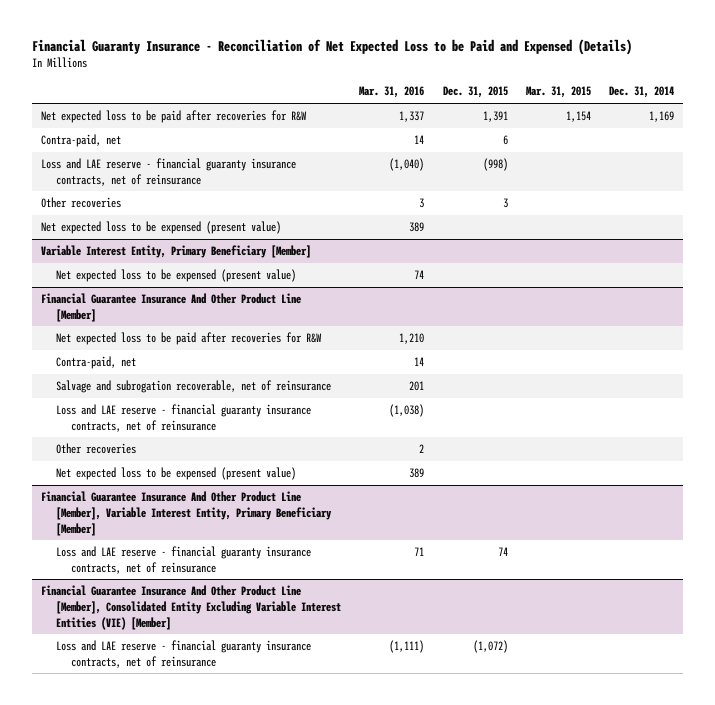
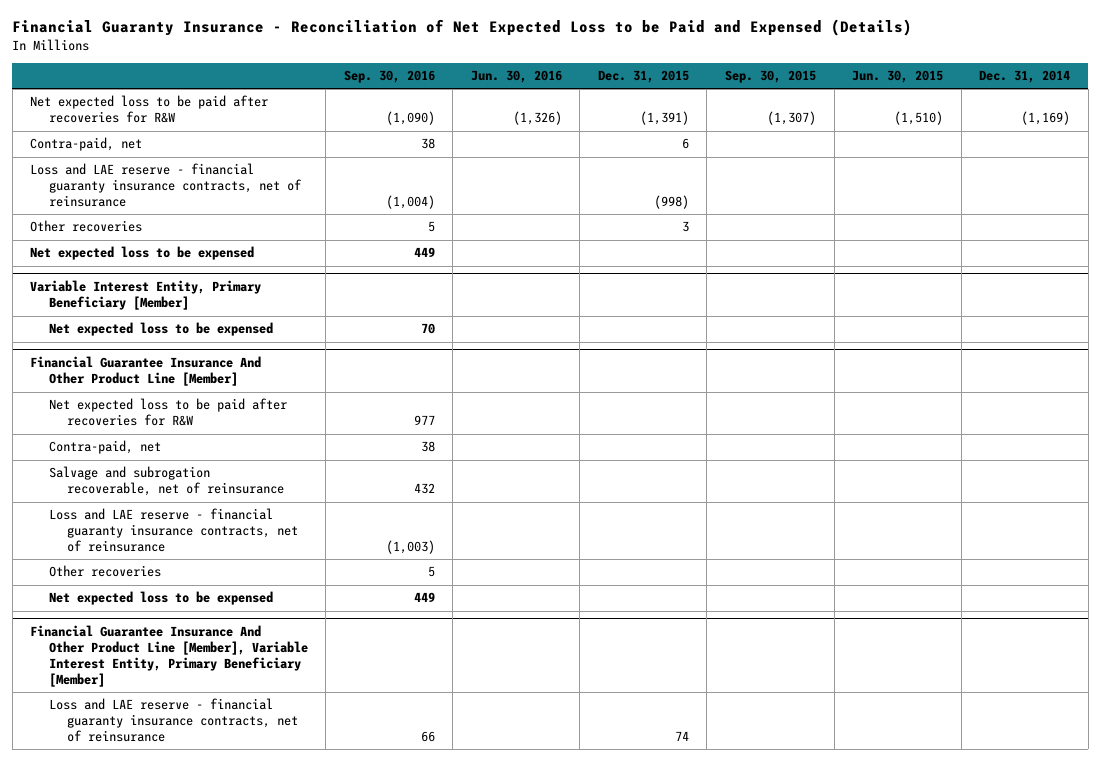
- | Mar. 31, 2016 | Dec. 31, 2015 | Mar. 31, 2015 | Dec. 31, 2014
+ | Sep. 30, 2016 | Jun. 30, 2016 | Dec. 31, 2015 | Sep. 30, 2015 | Jun. 30, 2015 | Dec. 31, 2014
- Net expected loss to be paid after recoveries for R&W | 1,337 | 1,391 | 1,154 | 1,169
+ Net expected loss to be paid after recoveries for R&W | (1,090) | (1,326) | (1,391) | (1,307) | (1,510) | (1,169)
- Net expected loss to be expensed (present value) | 389 | | |
+ Net expected loss to be expensed | 449 | | | | |
@ Variable Interest Entity, Primary Beneficiary [Member]
- Net expected loss to be expensed (present value) | 74 | | |
+ Net expected loss to be expensed | 70 | | | | |
@ Financial Guarantee Insurance And Other Product Line [Member]
- Net expected loss to be expensed (present value) | 389 | | |
+ Net expected loss to be expensed | 449 | | | | |
- Financial Guarantee Insurance And Other Product Line [Member], Consolidated Entity Excluding Variable Interest Entities (VIE) [Member]
- Loss and LAE reserve - financial guaranty insurance contracts, net of reinsurance | (1,111) | (1,072) | |

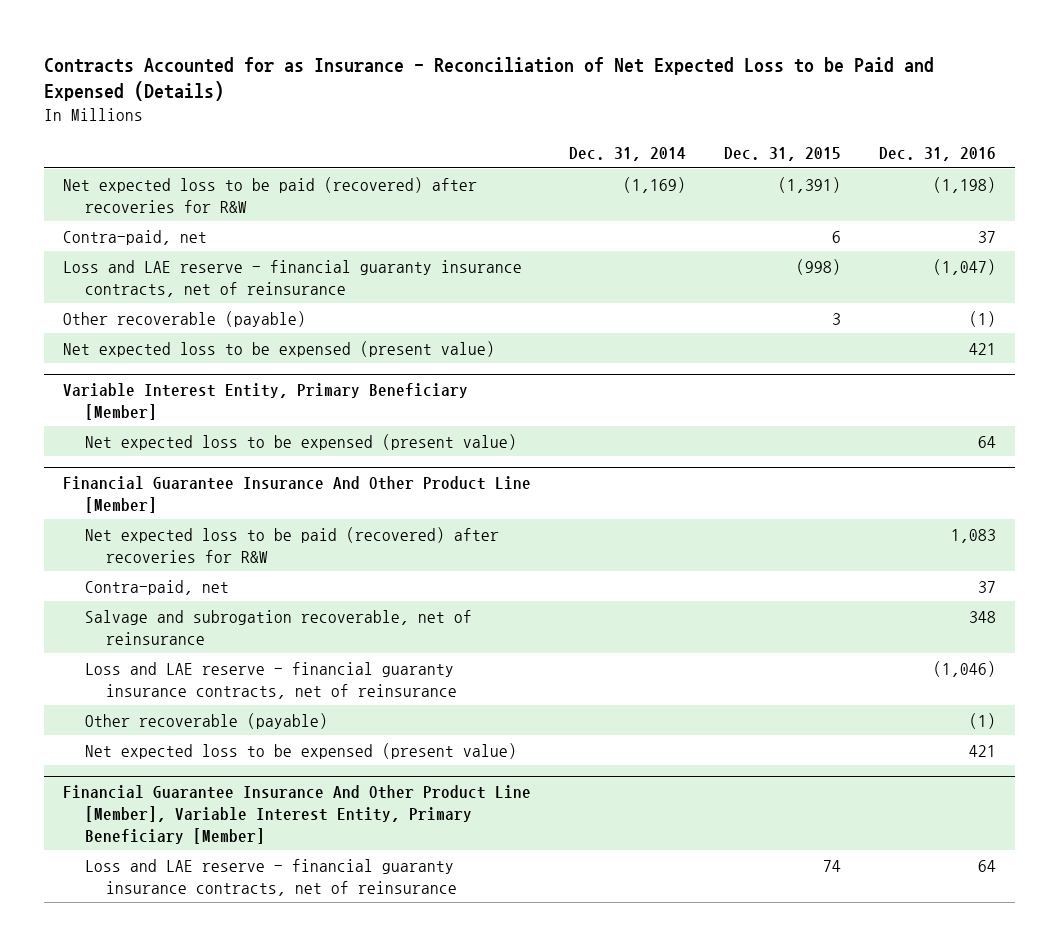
- Financial Guaranty Insurance - Reconciliation of Net Expected Loss to be Paid and Expensed (Details)
+ Contracts Accounted for as Insurance - Reconciliation of Net Expected Loss to be Paid and Expensed (Details)
- | Sep. 30, 2016 | Jun. 30, 2016 | Dec. 31, 2015 | Sep. 30, 2015 | Jun. 30, 2015 | Dec. 31, 2014
+ | Dec. 31, 2014 | Dec. 31, 2015 | Dec. 31, 2016
- Net expected loss to be paid after recoveries for R&W | (1,090) | (1,326) | (1,391) | (1,307) | (1,510) | (1,169)
+ Net expected loss to be paid (recovered) after recoveries for R&W | (1,169) | (1,391) | (1,198)
- Other recoveries | 5 | | 3 | | |
- Net expected loss to be expensed | 449 | | | | |
+ Other recoverable (payable) | | 3 | (1)
+ Net expected loss to be expensed (present value) | | | 421
@ Variable Interest Entity, Primary Beneficiary [Member]
- Net expected loss to be expensed | 70 | | | | |
+ Net expected loss to be expensed (present value) | | | 64
@ Financial Guarantee Insurance And Other Product Line [Member]
- Net expected loss to be paid after recoveries for R&W | 977 | | | | |
+ Net expected loss to be paid (recovered) after recoveries for R&W | | | 1,083
- Other recoveries | 5 | | | | |
- Net expected loss to be expensed | 449 | | | | |
+ Other recoverable (payable) | | | (1)
+ Net expected loss to be expensed (present value) | | | 421

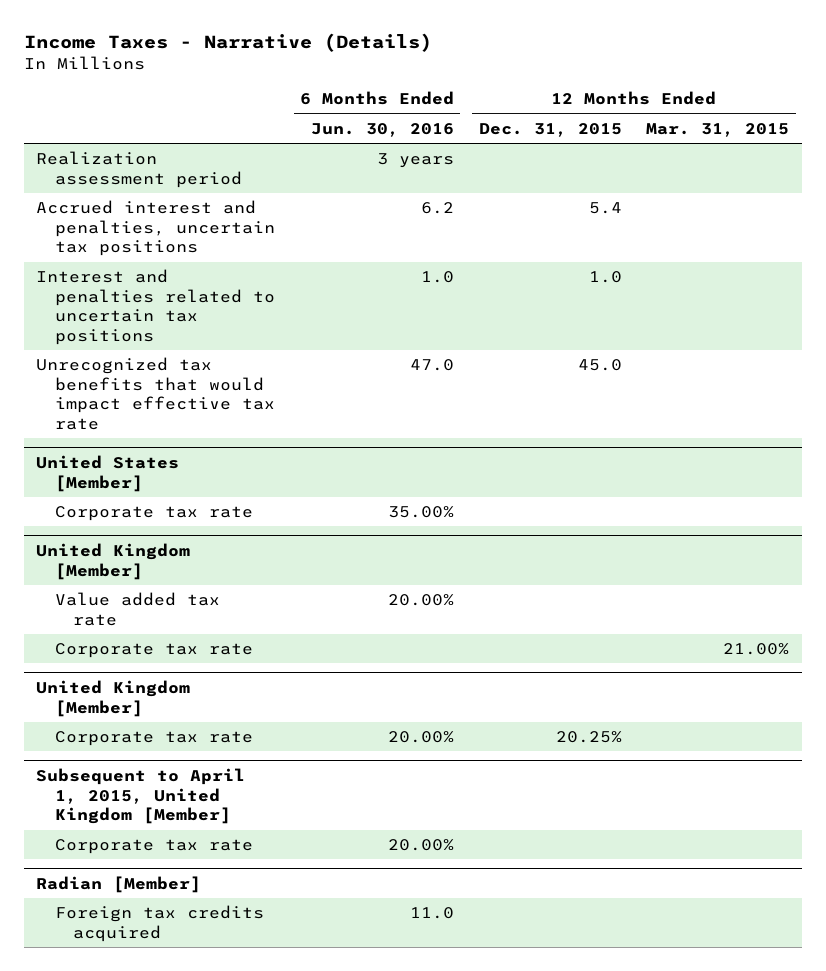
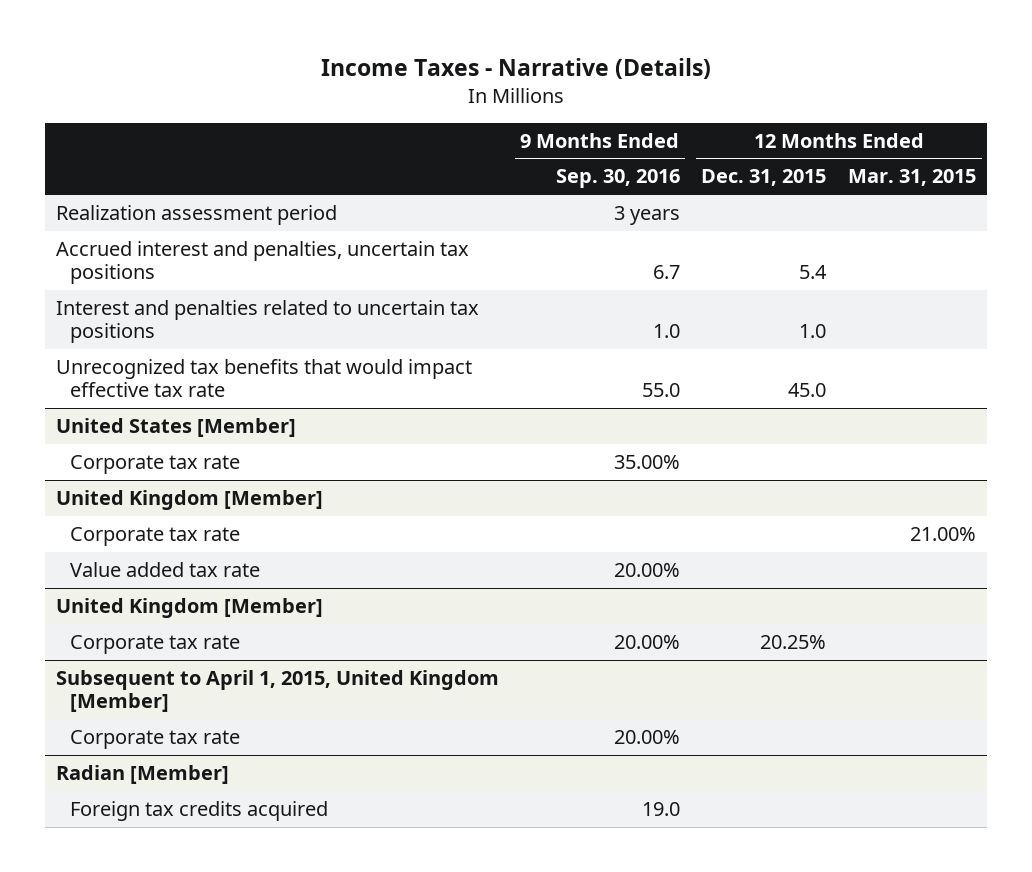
- | 6 Months Ended Jun. 30, 2016 | 12 Months Ended Dec. 31, 2015 | 12 Months Ended Mar. 31, 2015
+ | 9 Months Ended Sep. 30, 2016 | 12 Months Ended Dec. 31, 2015 | 12 Months Ended Mar. 31, 2015
@ United Kingdom [Member]
moved down: Value added tax rate | 20.00% | |

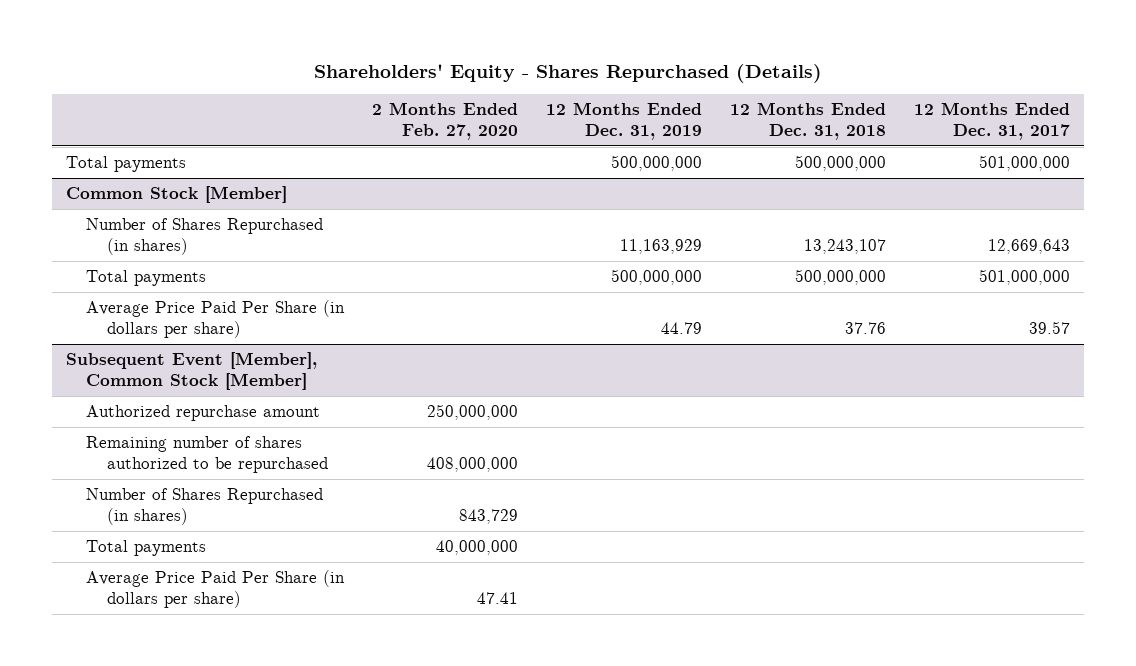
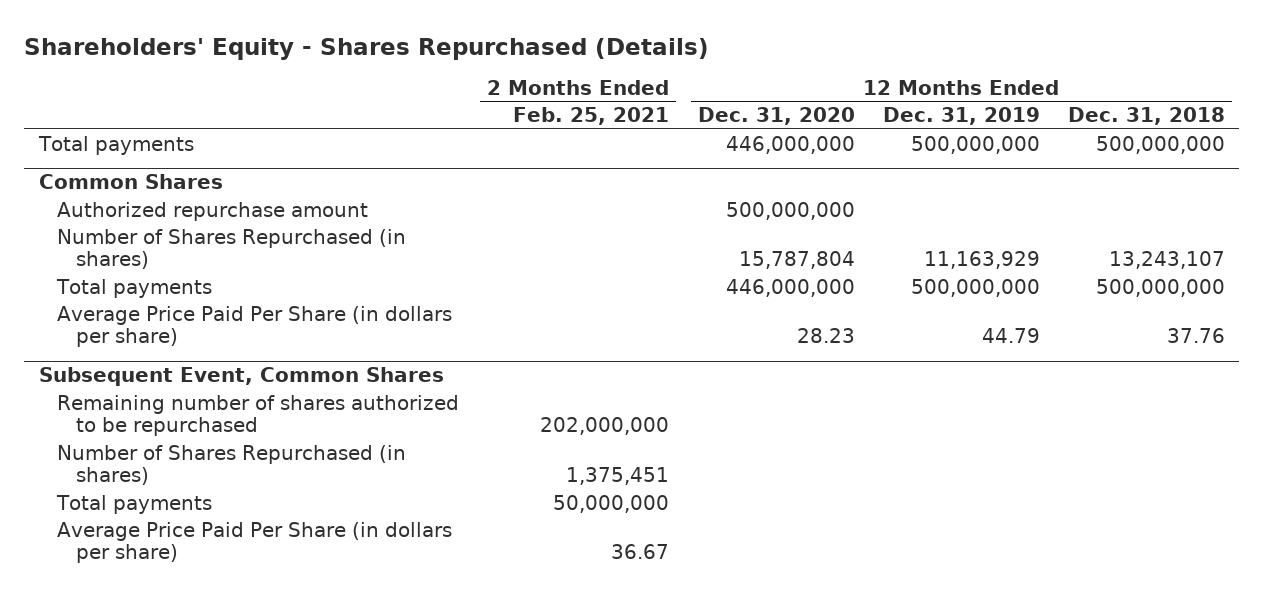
- | 2 Months Ended Feb. 27, 2020 | 12 Months Ended Dec. 31, 2019 | 12 Months Ended Dec. 31, 2018 | 12 Months Ended Dec. 31, 2017
+ | 2 Months Ended Feb. 25, 2021 | 12 Months Ended Dec. 31, 2020 | 12 Months Ended Dec. 31, 2019 | 12 Months Ended Dec. 31, 2018
- Common Stock [Member]
+ Common Shares
+ Authorized repurchase amount | | 500,000,000 | |
- Subsequent Event [Member], Common Stock [Member]
- Authorized repurchase amount | 250,000,000 | | |
+ Subsequent Event, Common Shares

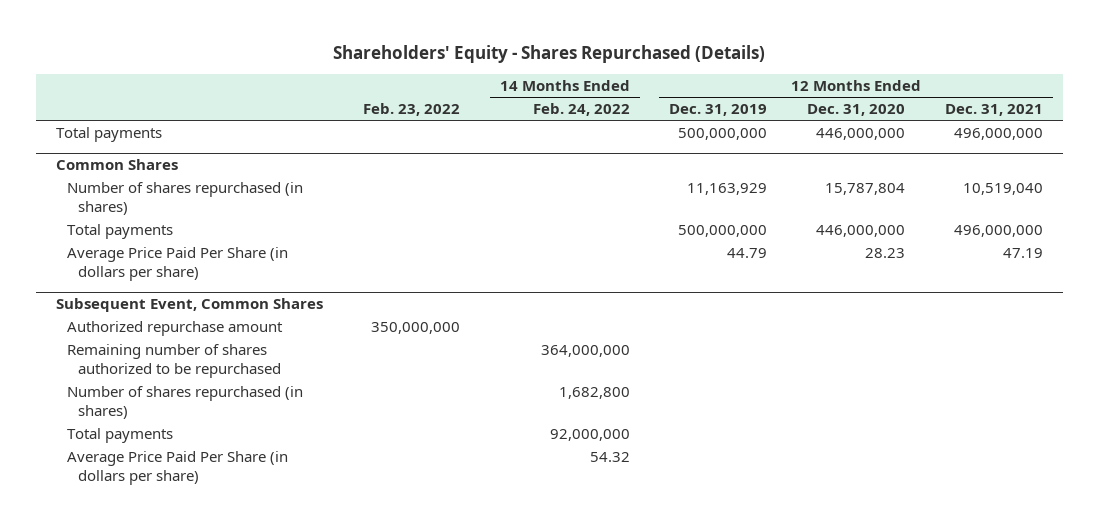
- | 2 Months Ended Feb. 25, 2021 | 12 Months Ended Dec. 31, 2020 | 12 Months Ended Dec. 31, 2019 | 12 Months Ended Dec. 31, 2018
+ | Feb. 23, 2022 | 14 Months Ended Feb. 24, 2022 | 12 Months Ended Dec. 31, 2019 | 12 Months Ended Dec. 31, 2020 | 12 Months Ended Dec. 31, 2021
@ Common Shares
- Authorized repurchase amount | | 500,000,000 | |
- Number of Shares Repurchased (in shares) | | 15,787,804 | 11,163,929 | 13,243,107
+ Number of shares repurchased (in shares) | | | 11,163,929 | 15,787,804 | 10,519,040
@ Subsequent Event, Common Shares
+ Authorized repurchase amount | 350,000,000 | | | |
- Number of Shares Repurchased (in shares) | 1,375,451 | | |
+ Number of shares repurchased (in shares) | | 1,682,800 | | |

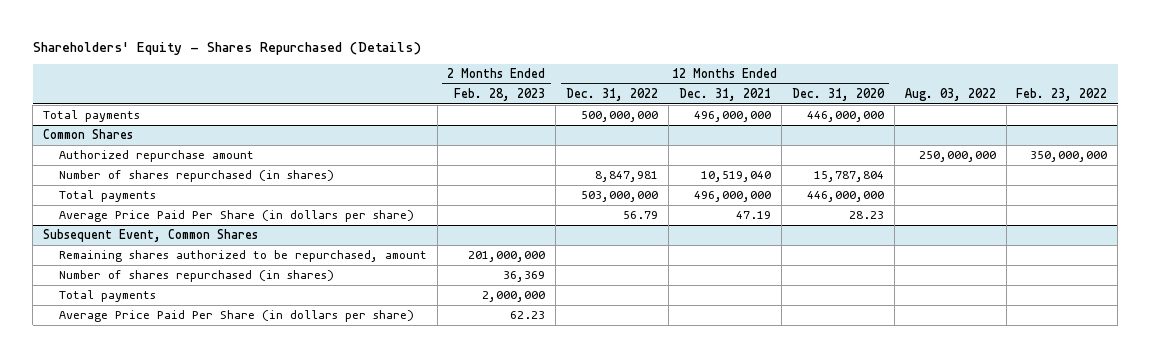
- | Feb. 23, 2022 | 14 Months Ended Feb. 24, 2022 | 12 Months Ended Dec. 31, 2019 | 12 Months Ended Dec. 31, 2020 | 12 Months Ended Dec. 31, 2021
+ | 2 Months Ended Feb. 28, 2023 | 12 Months Ended Dec. 31, 2022 | 12 Months Ended Dec. 31, 2021 | 12 Months Ended Dec. 31, 2020 | Aug. 03, 2022 | Feb. 23, 2022
@ Common Shares
+ Authorized repurchase amount | | | | | 250,000,000 | 350,000,000
@ Subsequent Event, Common Shares
- Authorized repurchase amount | 350,000,000 | | | |
- Remaining number of shares authorized to be repurchased | | 364,000,000 | | |
+ Remaining shares authorized to be repurchased, amount | 201,000,000 | | | | |

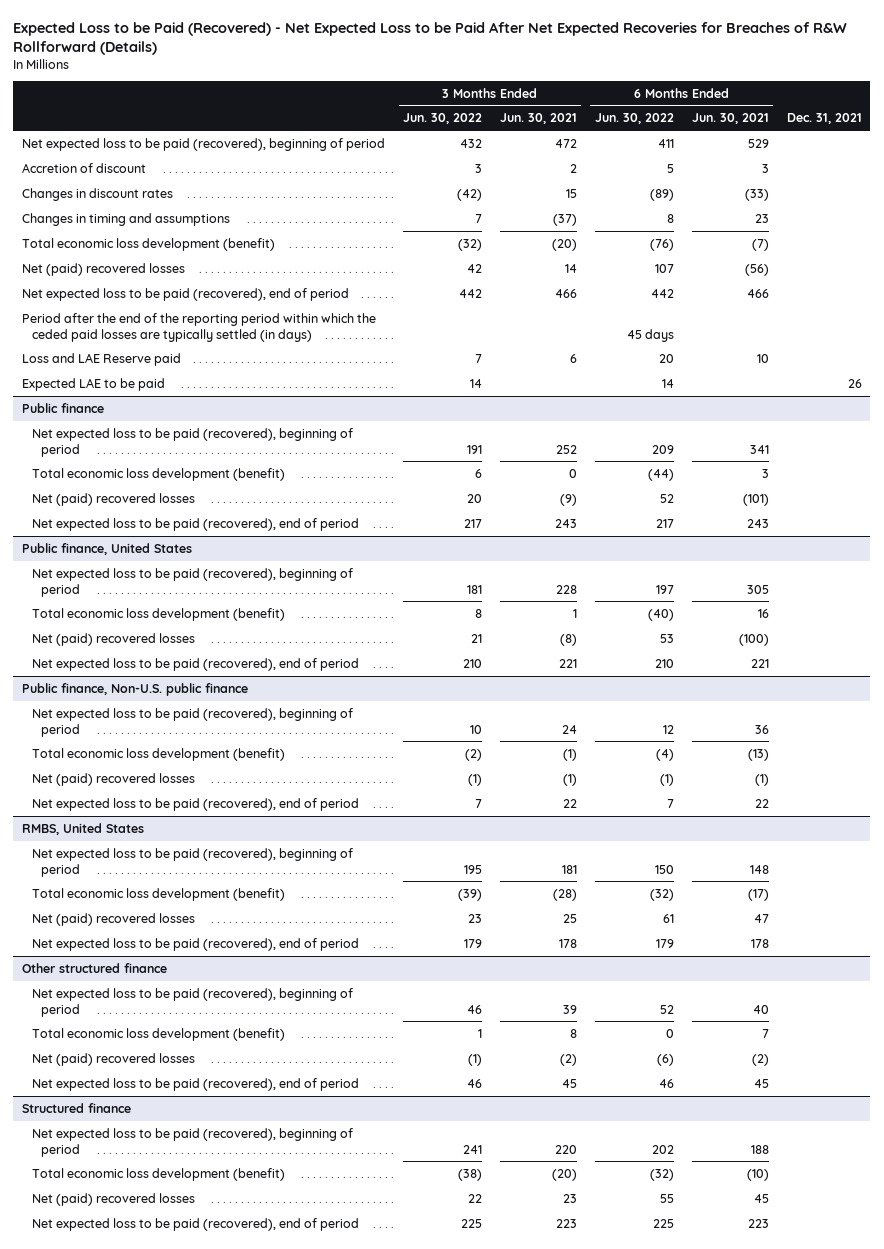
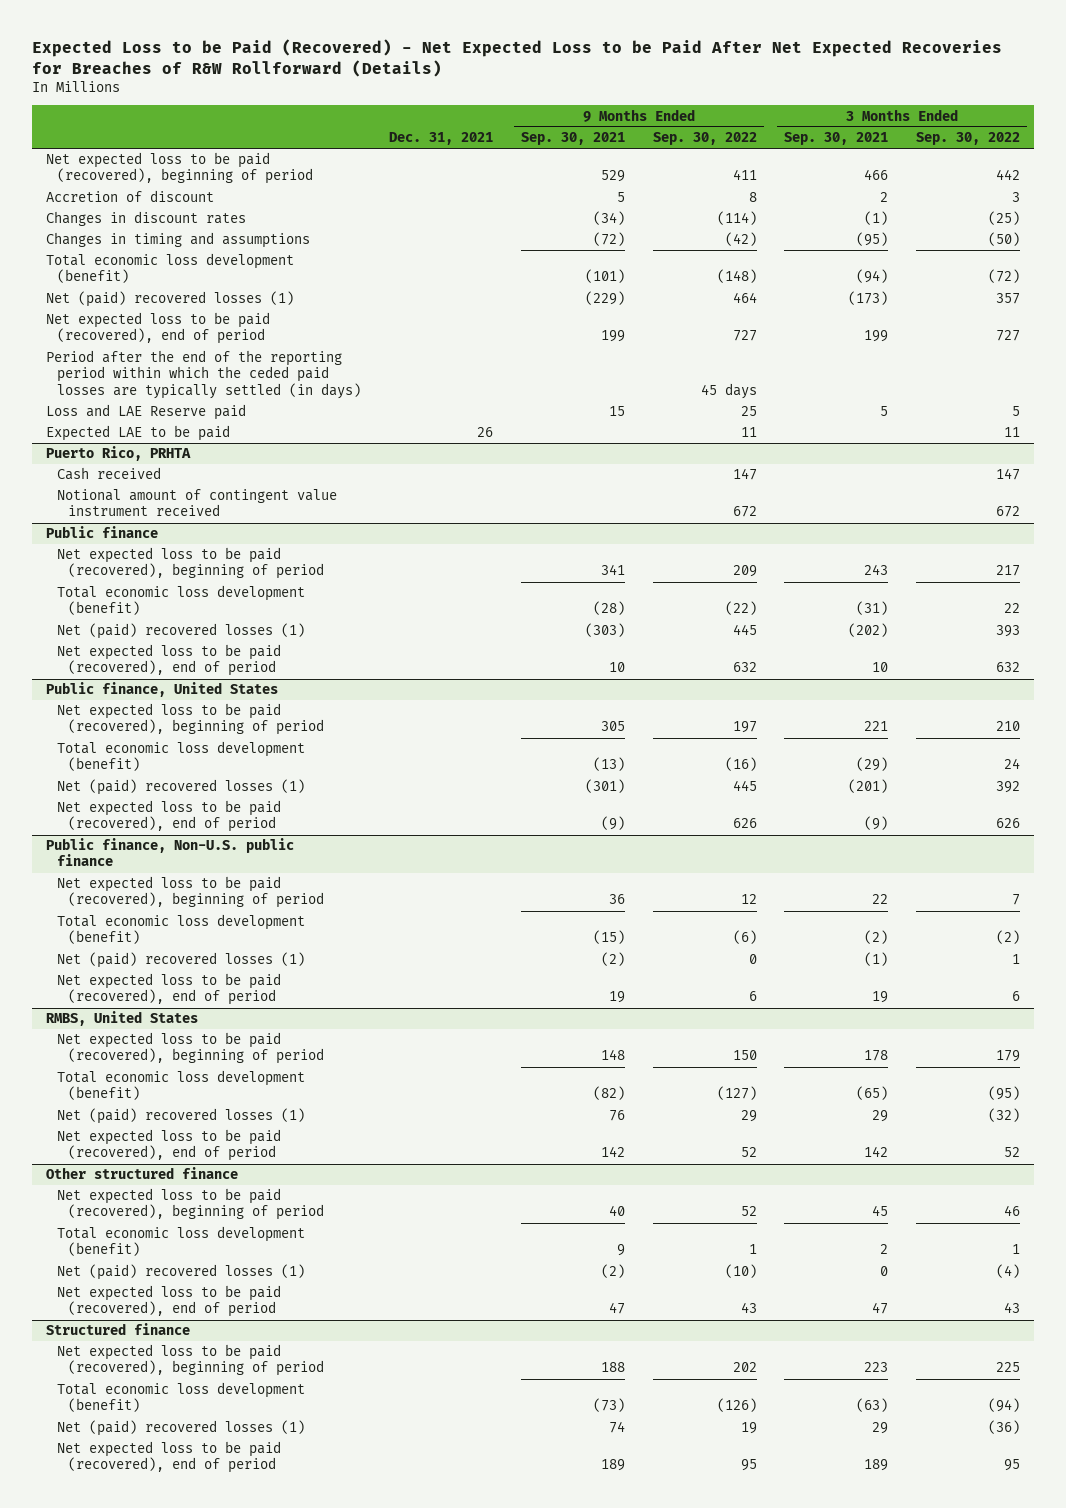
- | 3 Months Ended Jun. 30, 2022 | 3 Months Ended Jun. 30, 2021 | 6 Months Ended Jun. 30, 2022 | 6 Months Ended Jun. 30, 2021 | Dec. 31, 2021
+ | Dec. 31, 2021 | 9 Months Ended Sep. 30, 2021 | 9 Months Ended Sep. 30, 2022 | 3 Months Ended Sep. 30, 2021 | 3 Months Ended Sep. 30, 2022
- Net (paid) recovered losses | 42 | 14 | 107 | (56) |
+ Net (paid) recovered losses (1) | | (229) | 464 | (173) | 357
+ Puerto Rico, PRHTA
+ Cash received | | | 147 | | 147
+ Notional amount of contingent value instrument received | | | 672 | | 672
@ Public finance
- Net (paid) recovered losses | 20 | (9) | 52 | (101) |
+ Net (paid) recovered losses (1) | | (303) | 445 | (202) | 393
@ Public finance, United States
- Net (paid) recovered losses | 21 | (8) | 53 | (100) |
+ Net (paid) recovered losses (1) | | (301) | 445 | (201) | 392
@ Public finance, Non-U.S. public finance
- Net (paid) recovered losses | (1) | (1) | (1) | (1) |
+ Net (paid) recovered losses (1) | | (2) | 0 | (1) | 1
@ RMBS, United States
- Net (paid) recovered losses | 23 | 25 | 61 | 47 |
+ Net (paid) recovered losses (1) | | 76 | 29 | 29 | (32)
@ Other structured finance
- Net (paid) recovered losses | (1) | (2) | (6) | (2) |
+ Net (paid) recovered losses (1) | | (2) | (10) | 0 | (4)
@ Structured finance
- Net (paid) recovered losses | 22 | 23 | 55 | 45 |
+ Net (paid) recovered losses (1) | | 74 | 19 | 29 | (36)

